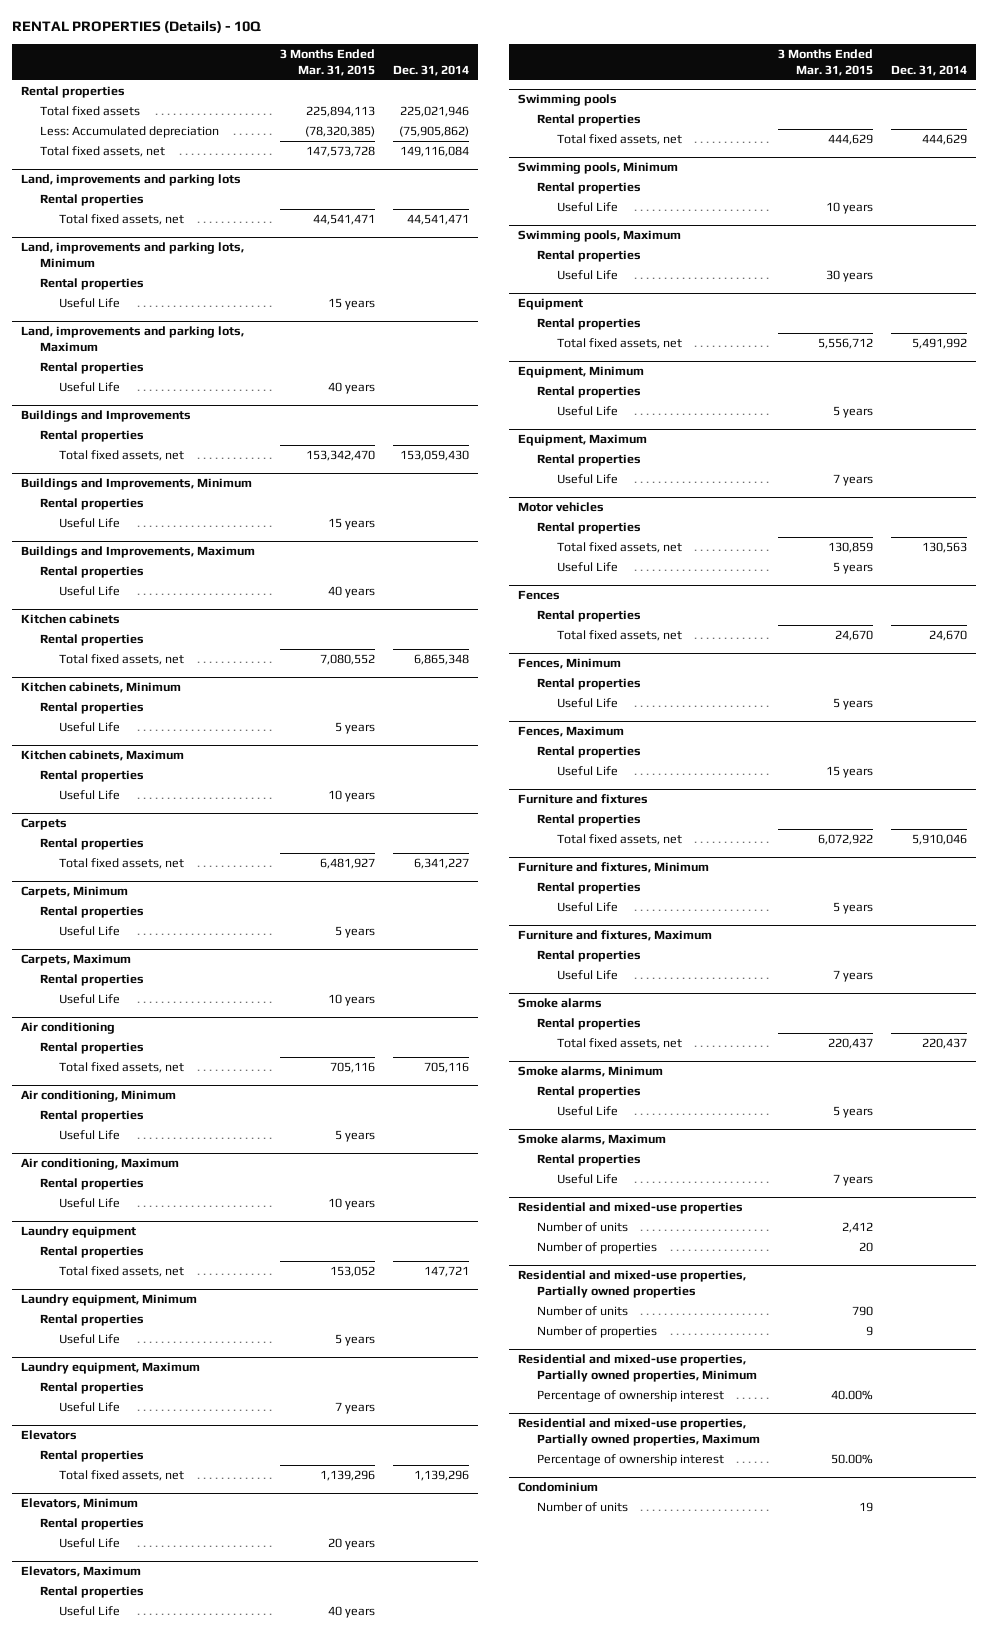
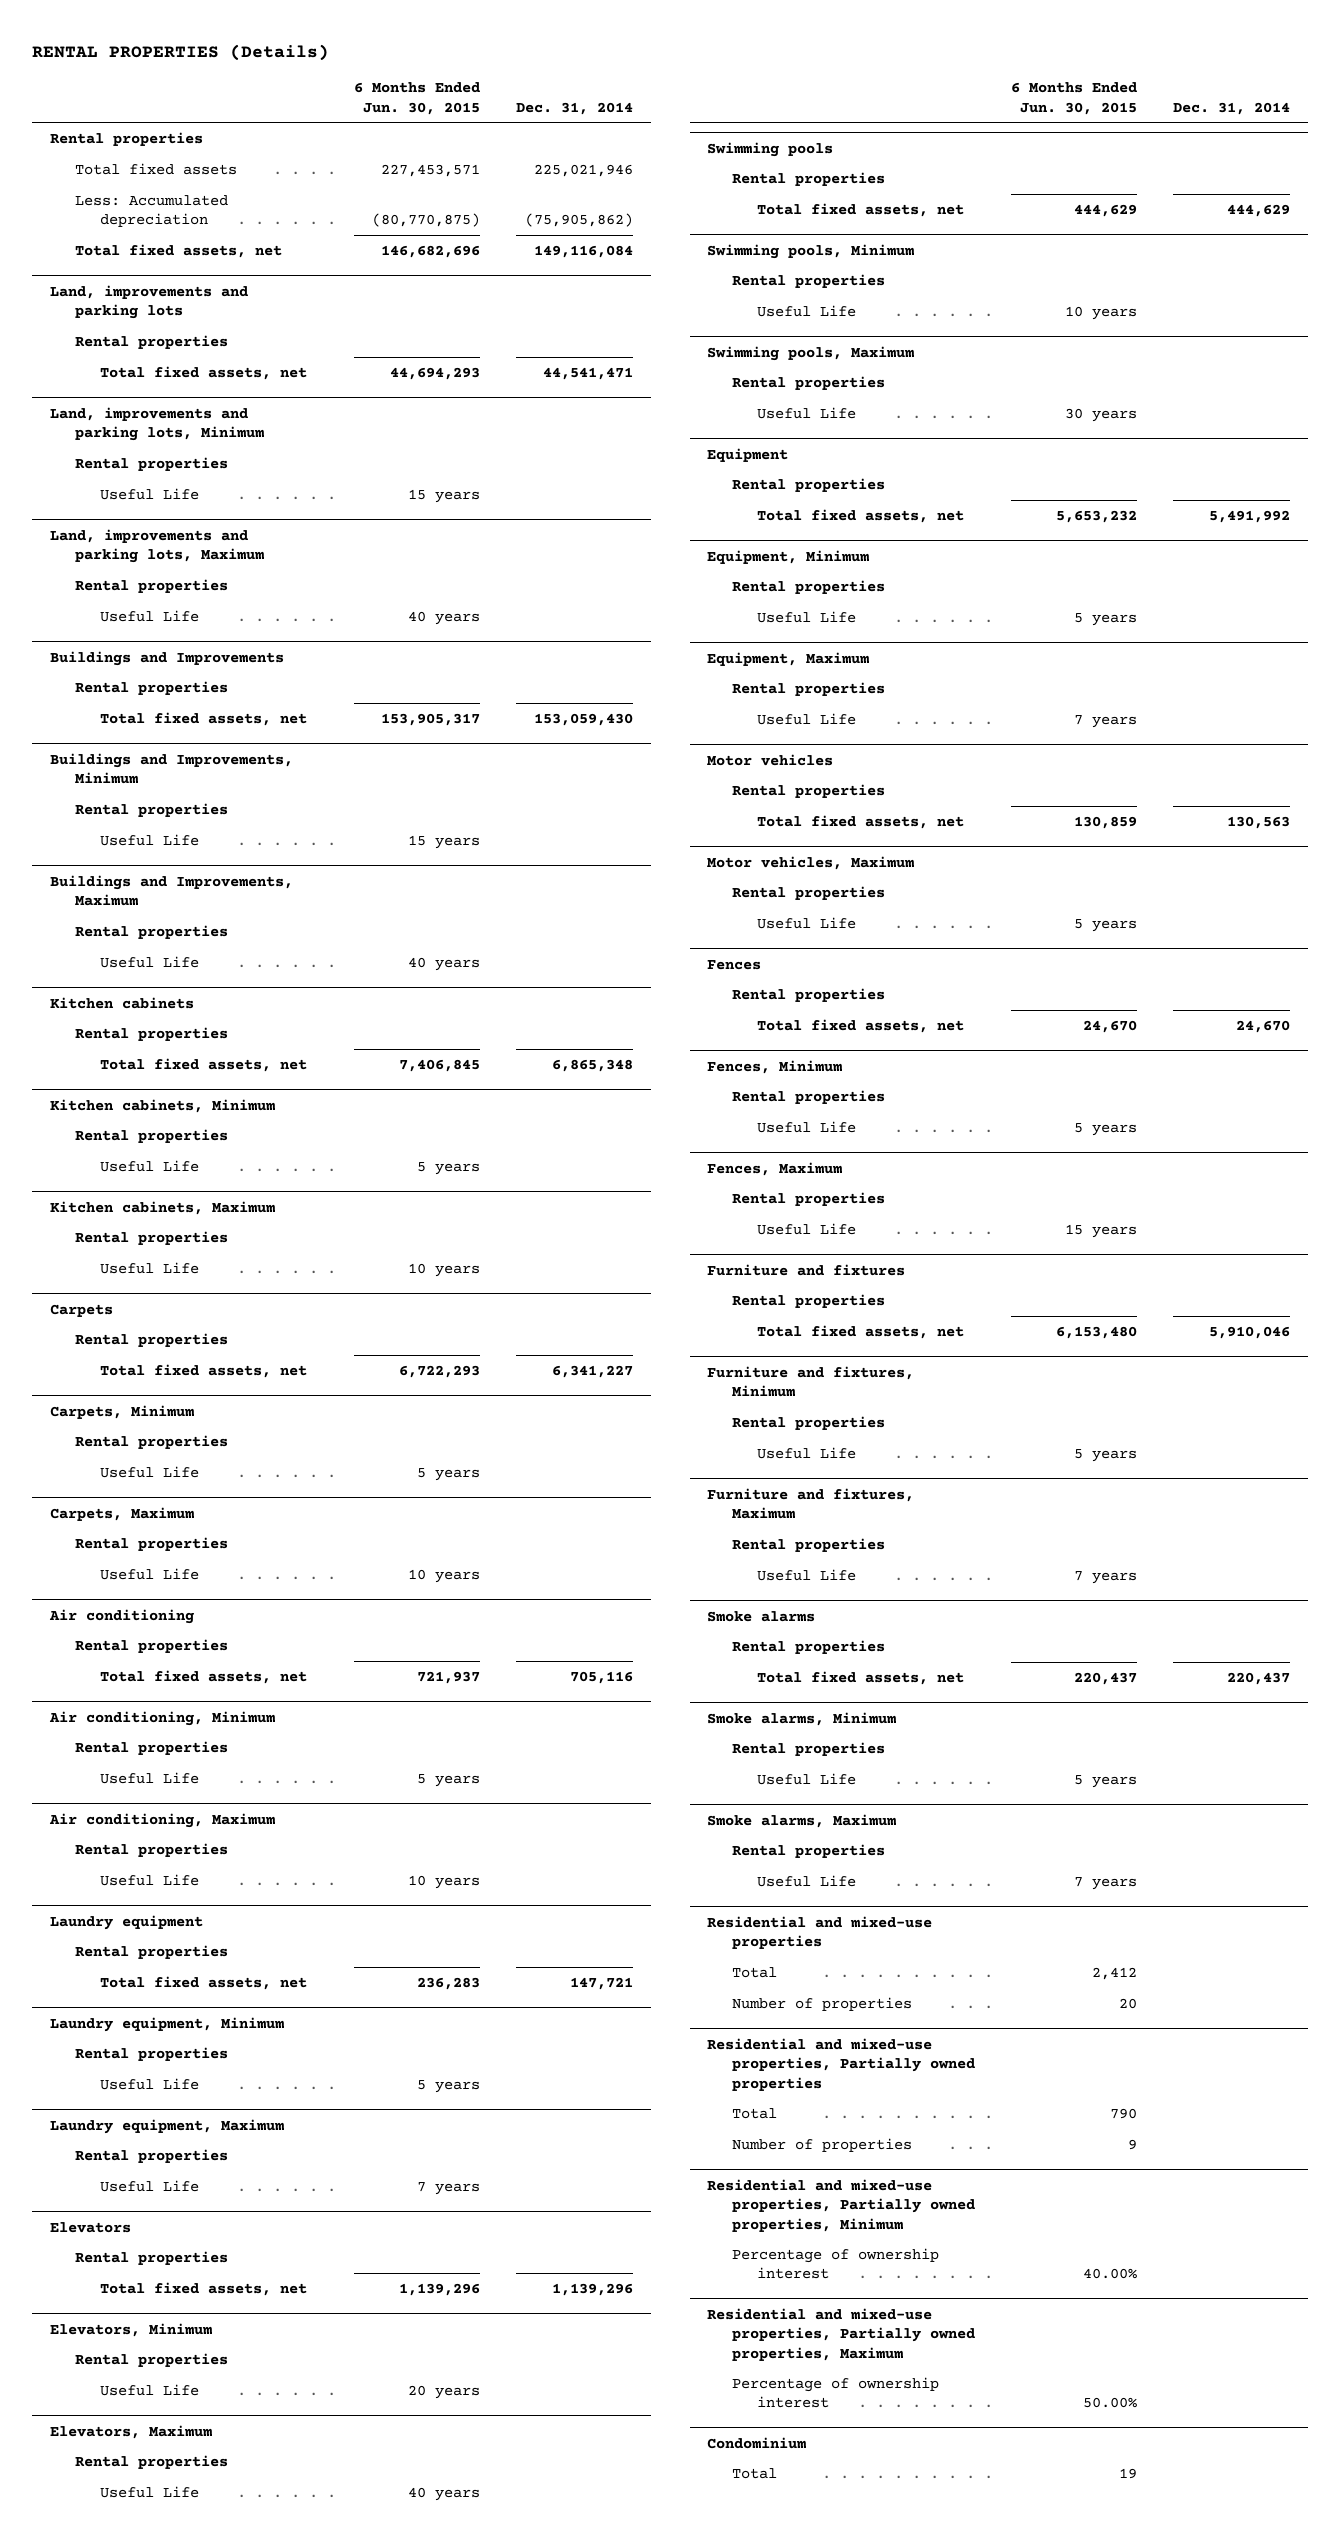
- RENTAL PROPERTIES (Details) - 10Q
+ RENTAL PROPERTIES (Details)
- | 3 Months Ended Mar. 31, 2015 | Dec. 31, 2014
+ | 6 Months Ended Jun. 30, 2015 | Dec. 31, 2014
@ Motor vehicles
- Useful Life | 5 years |
+ Motor vehicles, Maximum
+ Rental properties
+ Useful Life | 5 years |
@ Residential and mixed-use properties
- Number of units | 2,412 |
+ Total | 2,412 |
@ Residential and mixed-use properties, Partially owned properties
- Number of units | 790 |
+ Total | 790 |
@ Condominium
- Number of units | 19 |
+ Total | 19 |

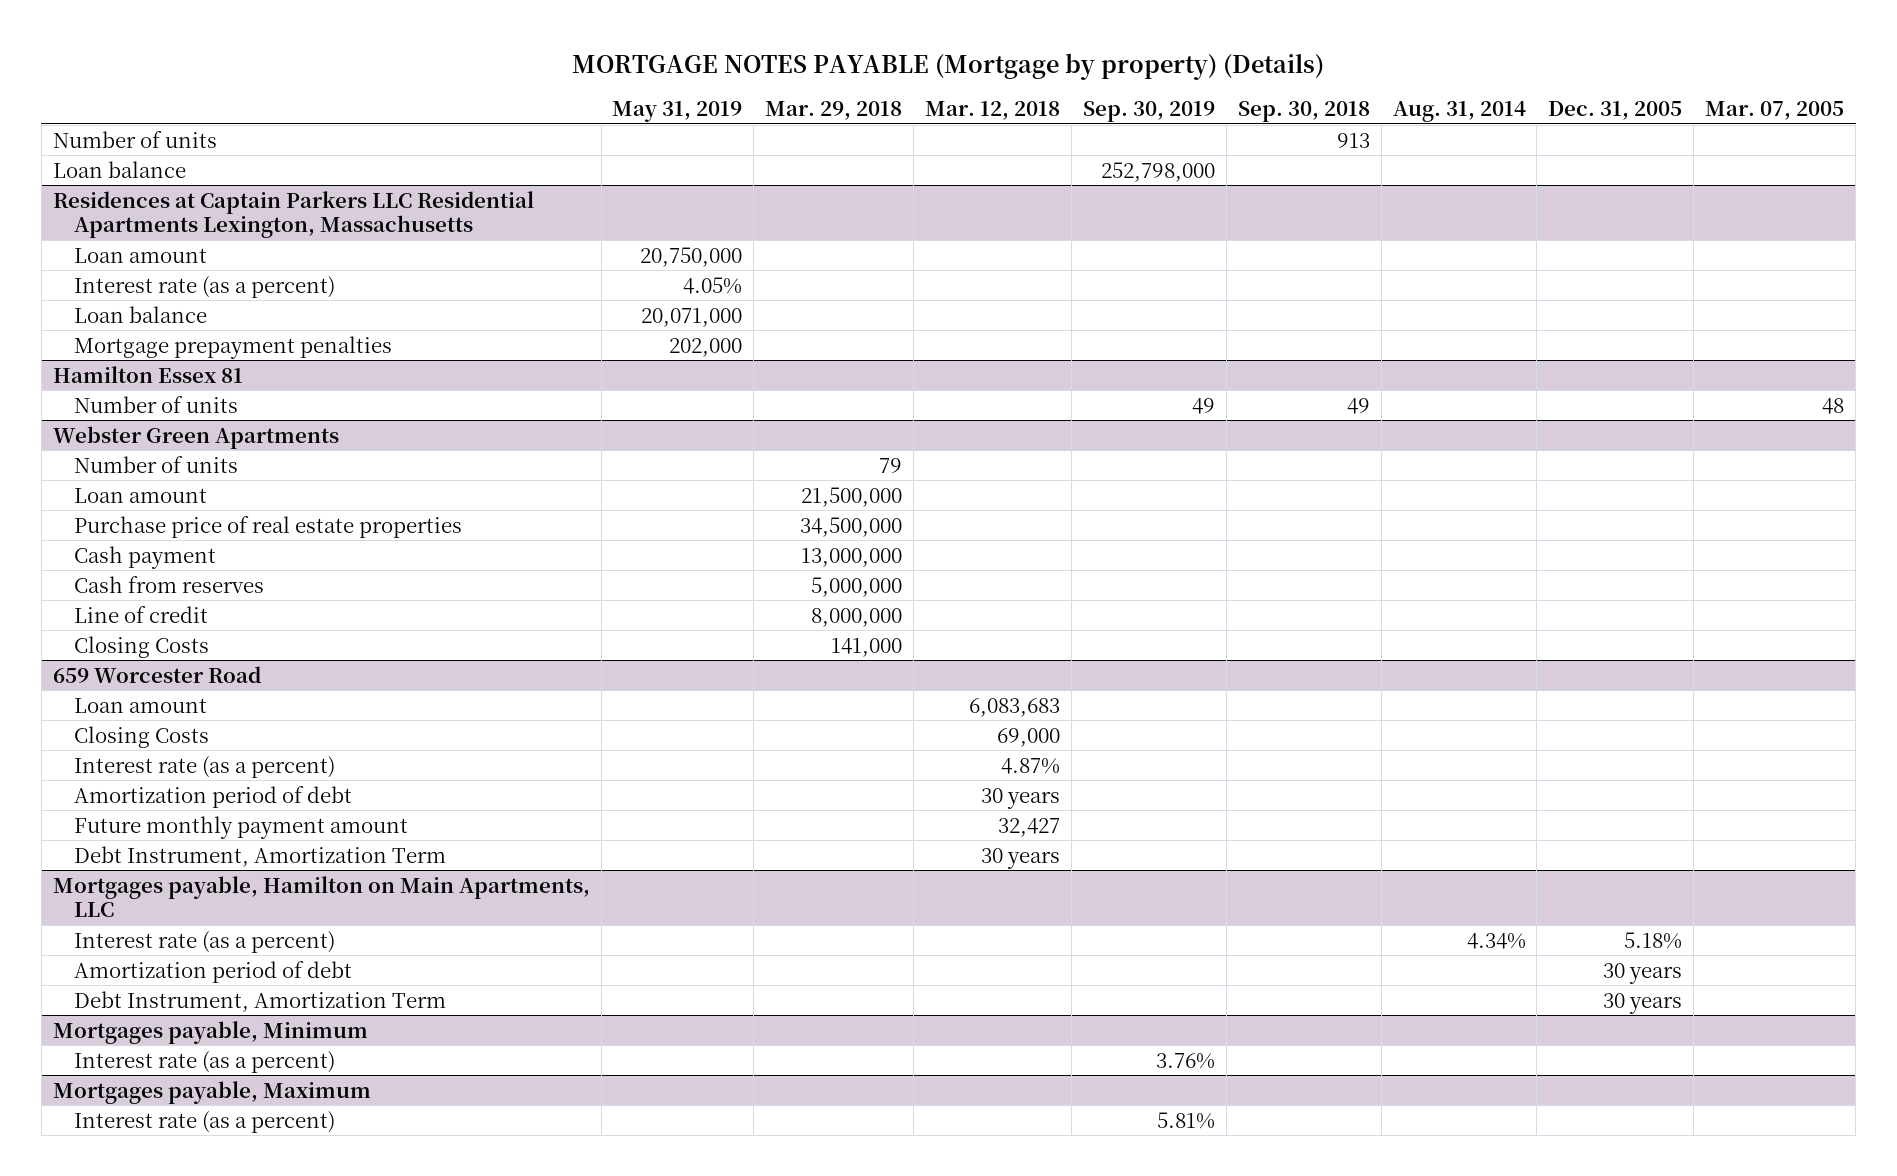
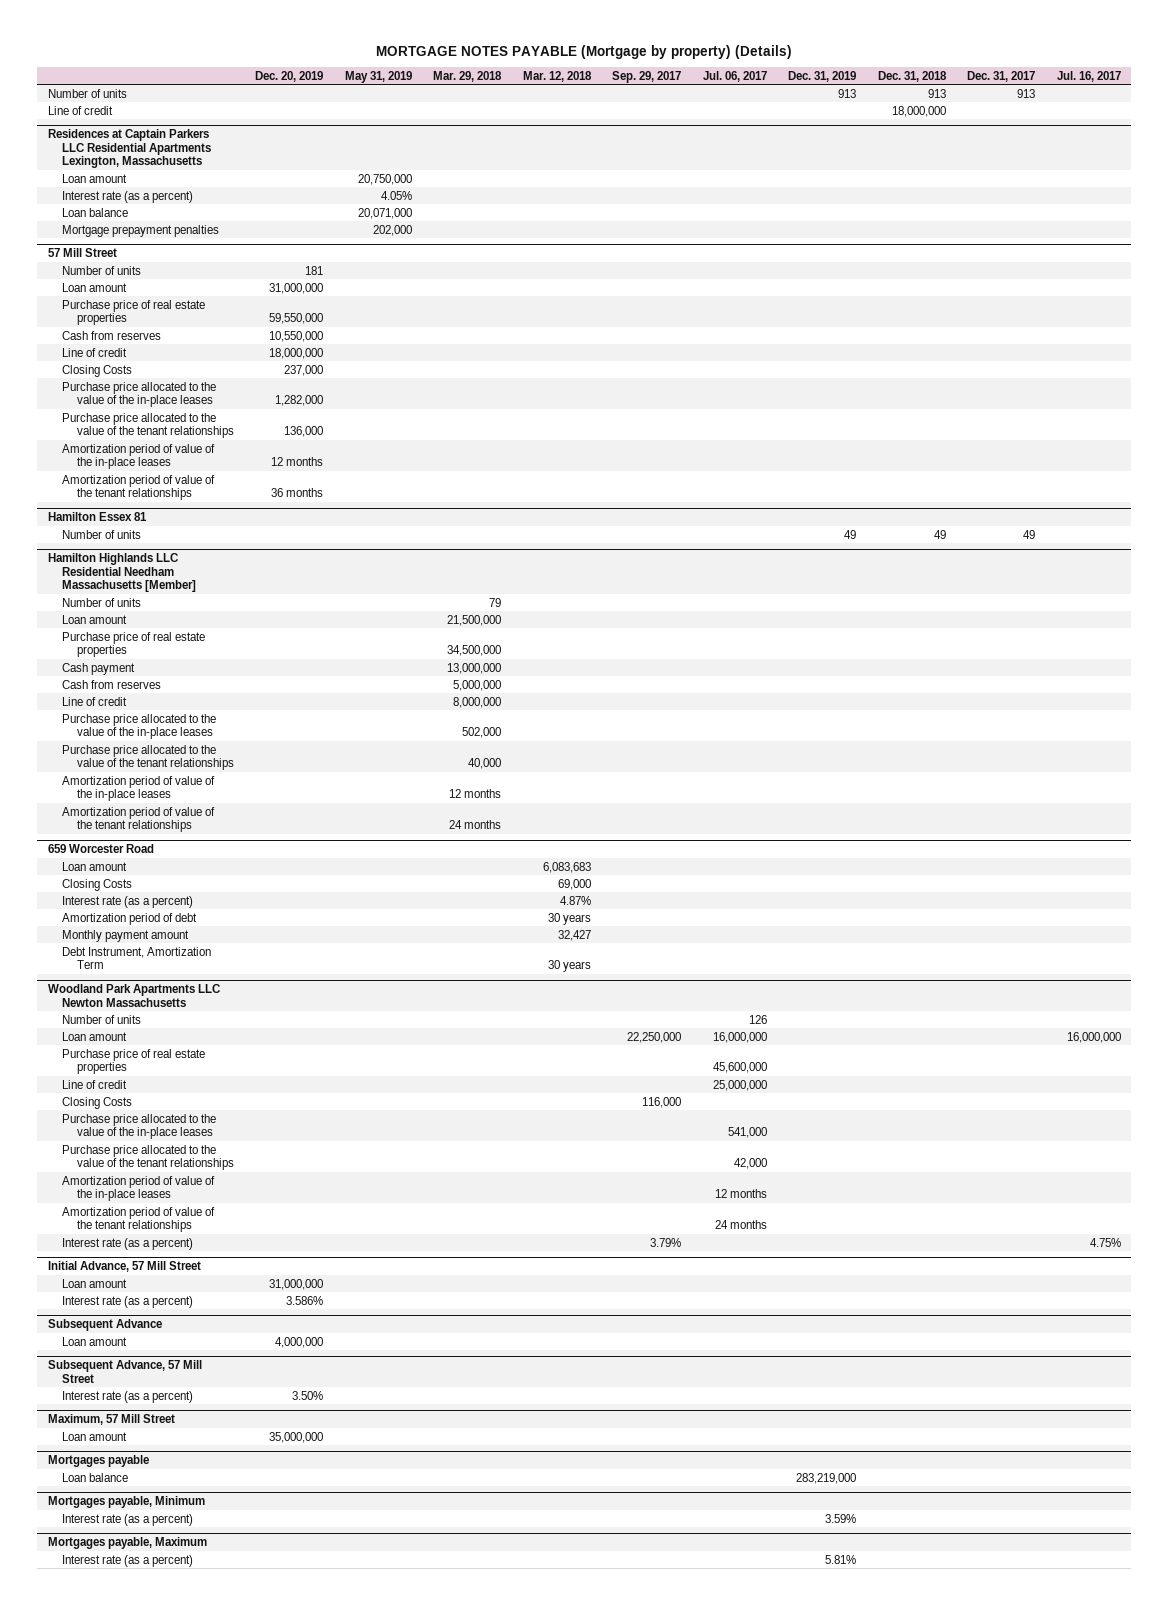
- | May 31, 2019 | Mar. 29, 2018 | Mar. 12, 2018 | Sep. 30, 2019 | Sep. 30, 2018 | Aug. 31, 2014 | Dec. 31, 2005 | Mar. 07, 2005
+ | Dec. 20, 2019 | May 31, 2019 | Mar. 29, 2018 | Mar. 12, 2018 | Sep. 29, 2017 | Jul. 06, 2017 | Dec. 31, 2019 | Dec. 31, 2018 | Dec. 31, 2017 | Jul. 16, 2017
- Loan balance | | | | 252,798,000 | | | |
+ Line of credit | | | | | | | | 18,000,000 | |
+ 57 Mill Street
+ Number of units | 181 | | | | | | | | |
+ Loan amount | 31,000,000 | | | | | | | | |
+ Purchase price of real estate properties | 59,550,000 | | | | | | | | |
+ Cash from reserves | 10,550,000 | | | | | | | | |
+ Line of credit | 18,000,000 | | | | | | | | |
+ Closing Costs | 237,000 | | | | | | | | |
+ Purchase price allocated to the value of the in-place leases | 1,282,000 | | | | | | | | |
+ Purchase price allocated to the value of the tenant relationships | 136,000 | | | | | | | | |
+ Amortization period of value of the in-place leases | 12 months | | | | | | | | |
+ Amortization period of value of the tenant relationships | 36 months | | | | | | | | |
- Webster Green Apartments
+ Hamilton Highlands LLC Residential Needham Massachusetts [Member]
- Closing Costs | | 141,000 | | | | | |
+ Purchase price allocated to the value of the in-place leases | | | 502,000 | | | | | | |
+ Purchase price allocated to the value of the tenant relationships | | | 40,000 | | | | | | |
+ Amortization period of value of the in-place leases | | | 12 months | | | | | | |
+ Amortization period of value of the tenant relationships | | | 24 months | | | | | | |
@ 659 Worcester Road
- Future monthly payment amount | | | 32,427 | | | | |
+ Monthly payment amount | | | | 32,427 | | | | | |
- Mortgages payable, Hamilton on Main Apartments, LLC
- Interest rate (as a percent) | | | | | | 4.34% | 5.18% |
- Amortization period of debt | | | | | | | 30 years |
- Debt Instrument, Amortization Term | | | | | | | 30 years |
+ Woodland Park Apartments LLC Newton Massachusetts
+ Number of units | | | | | | 126 | | | |
+ Loan amount | | | | | 22,250,000 | 16,000,000 | | | | 16,000,000
+ Purchase price of real estate properties | | | | | | 45,600,000 | | | |
+ Line of credit | | | | | | 25,000,000 | | | |
+ Closing Costs | | | | | 116,000 | | | | |
+ Purchase price allocated to the value of the in-place leases | | | | | | 541,000 | | | |
+ Purchase price allocated to the value of the tenant relationships | | | | | | 42,000 | | | |
+ Amortization period of value of the in-place leases | | | | | | 12 months | | | |
+ Amortization period of value of the tenant relationships | | | | | | 24 months | | | |
+ Interest rate (as a percent) | | | | | 3.79% | | | | | 4.75%
+ Initial Advance, 57 Mill Street
+ Loan amount | 31,000,000 | | | | | | | | |
+ Interest rate (as a percent) | 3.586% | | | | | | | | |
+ Subsequent Advance
+ Loan amount | 4,000,000 | | | | | | | | |
+ Subsequent Advance, 57 Mill Street
+ Interest rate (as a percent) | 3.50% | | | | | | | | |
+ Maximum, 57 Mill Street
+ Loan amount | 35,000,000 | | | | | | | | |
+ Mortgages payable
+ Loan balance | | | | | | | 283,219,000 | | |

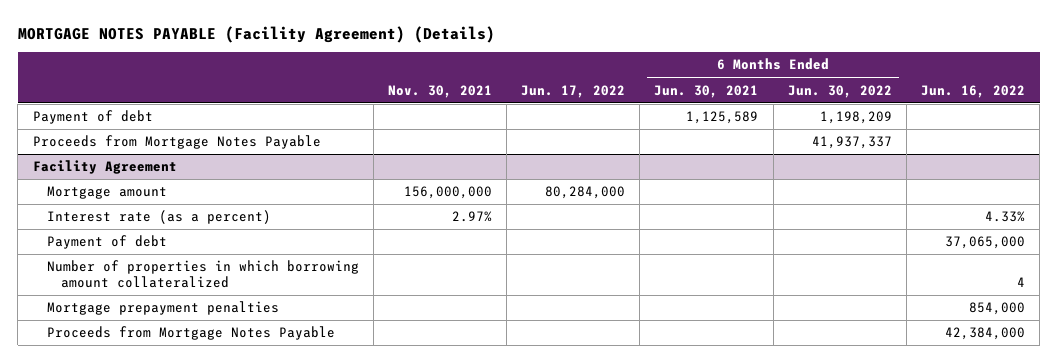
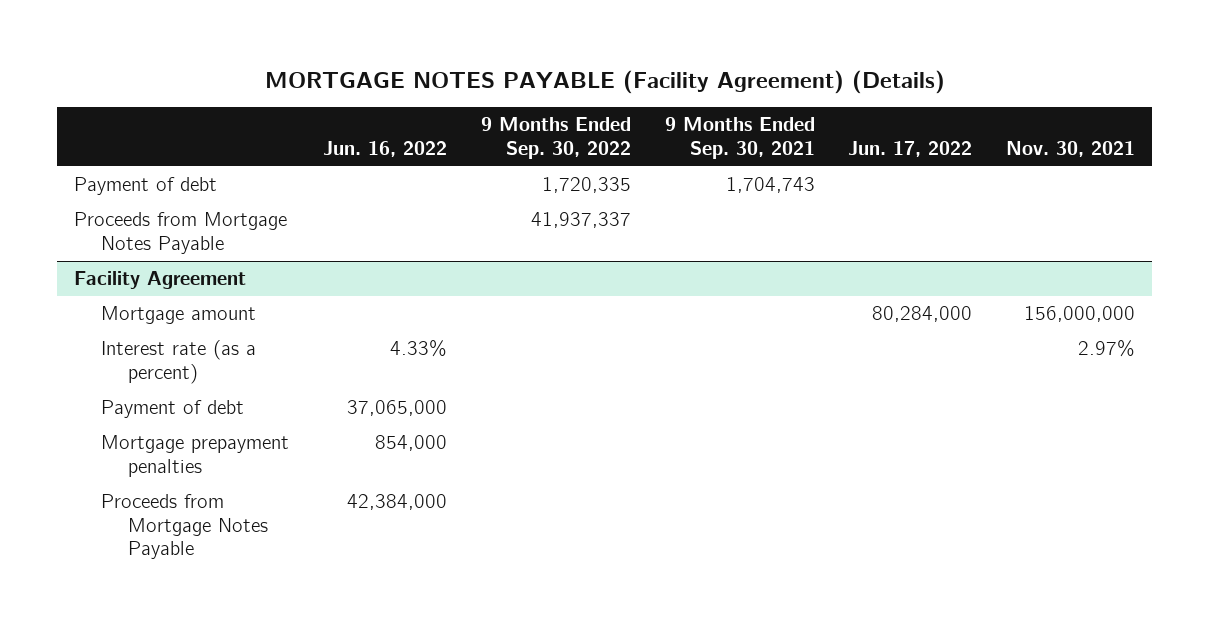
- | Nov. 30, 2021 | Jun. 17, 2022 | 6 Months Ended Jun. 30, 2021 | 6 Months Ended Jun. 30, 2022 | Jun. 16, 2022
+ | Jun. 16, 2022 | 9 Months Ended Sep. 30, 2022 | 9 Months Ended Sep. 30, 2021 | Jun. 17, 2022 | Nov. 30, 2021
@ Facility Agreement
- Number of properties in which borrowing amount collateralized | | | | | 4

